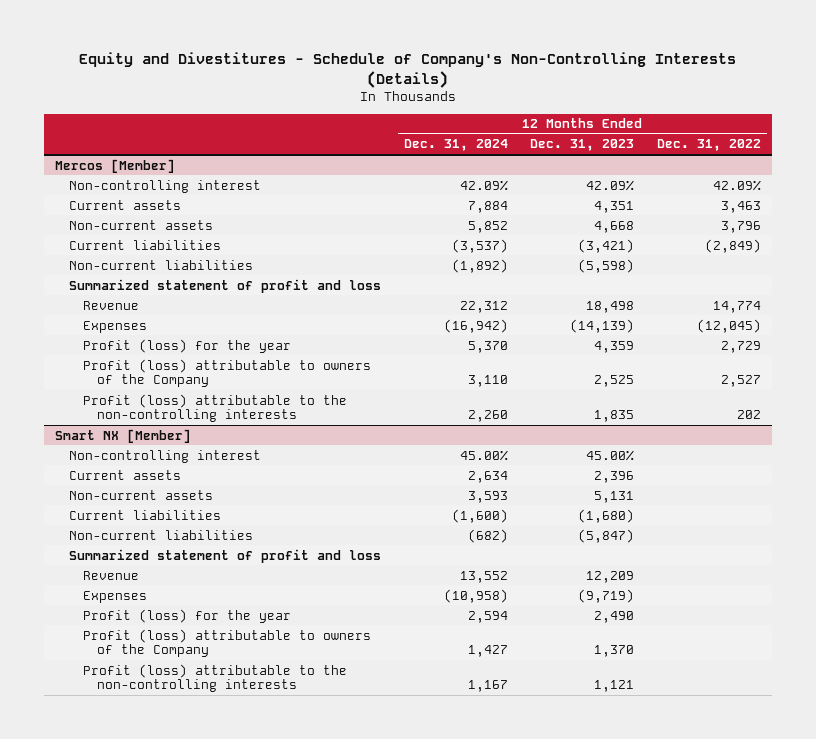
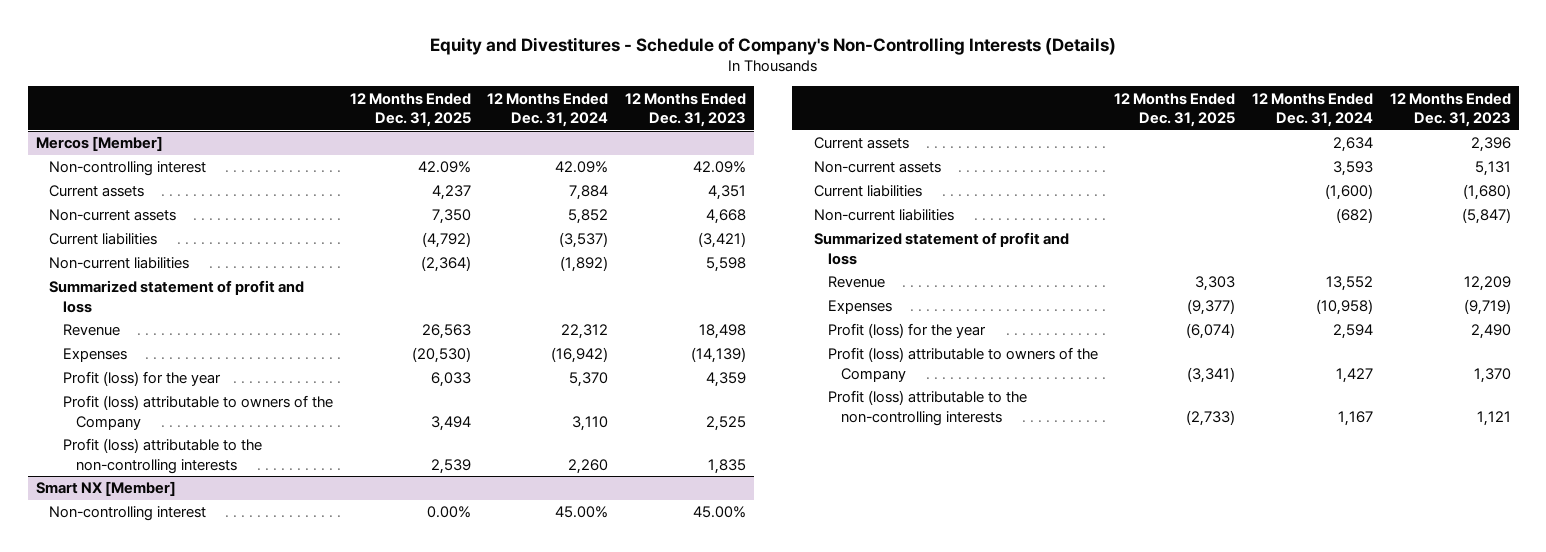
- | 12 Months Ended Dec. 31, 2024 | 12 Months Ended Dec. 31, 2023 | 12 Months Ended Dec. 31, 2022
+ | 12 Months Ended Dec. 31, 2025 | 12 Months Ended Dec. 31, 2024 | 12 Months Ended Dec. 31, 2023
@ Mercos [Member]
- Non-current liabilities | (1,892) | (5,598) |
+ Non-current liabilities | (2,364) | (1,892) | 5,598

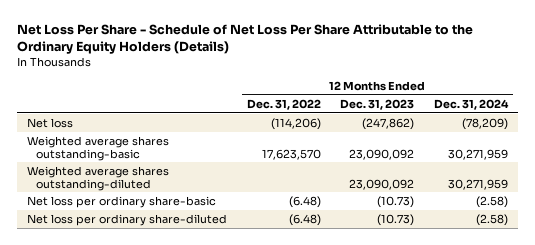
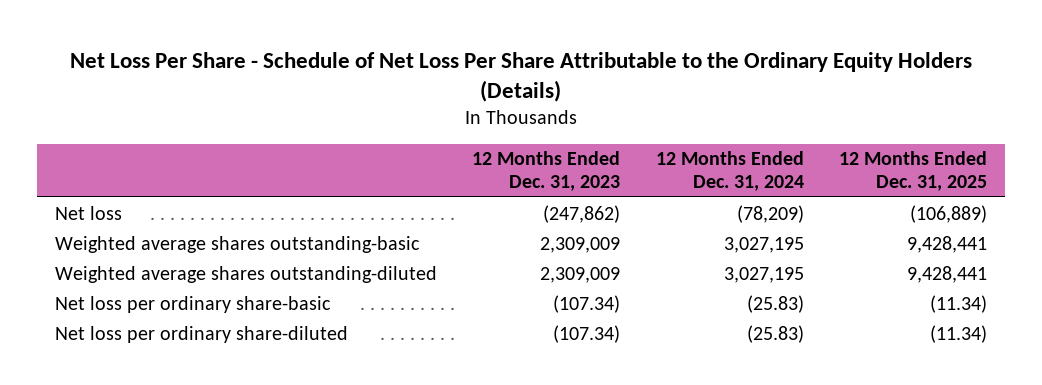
- | 12 Months Ended Dec. 31, 2022 | 12 Months Ended Dec. 31, 2023 | 12 Months Ended Dec. 31, 2024
+ | 12 Months Ended Dec. 31, 2023 | 12 Months Ended Dec. 31, 2024 | 12 Months Ended Dec. 31, 2025
- Weighted average shares outstanding-basic | 17,623,570 | 23,090,092 | 30,271,959
- Weighted average shares outstanding-diluted | | 23,090,092 | 30,271,959
- Net loss per ordinary share-basic | (6.48) | (10.73) | (2.58)
- Net loss per ordinary share-diluted | (6.48) | (10.73) | (2.58)
+ Weighted average shares outstanding-basic | 2,309,009 | 3,027,195 | 9,428,441
+ Weighted average shares outstanding-diluted | 2,309,009 | 3,027,195 | 9,428,441
+ Net loss per ordinary share-basic | (107.34) | (25.83) | (11.34)
+ Net loss per ordinary share-diluted | (107.34) | (25.83) | (11.34)

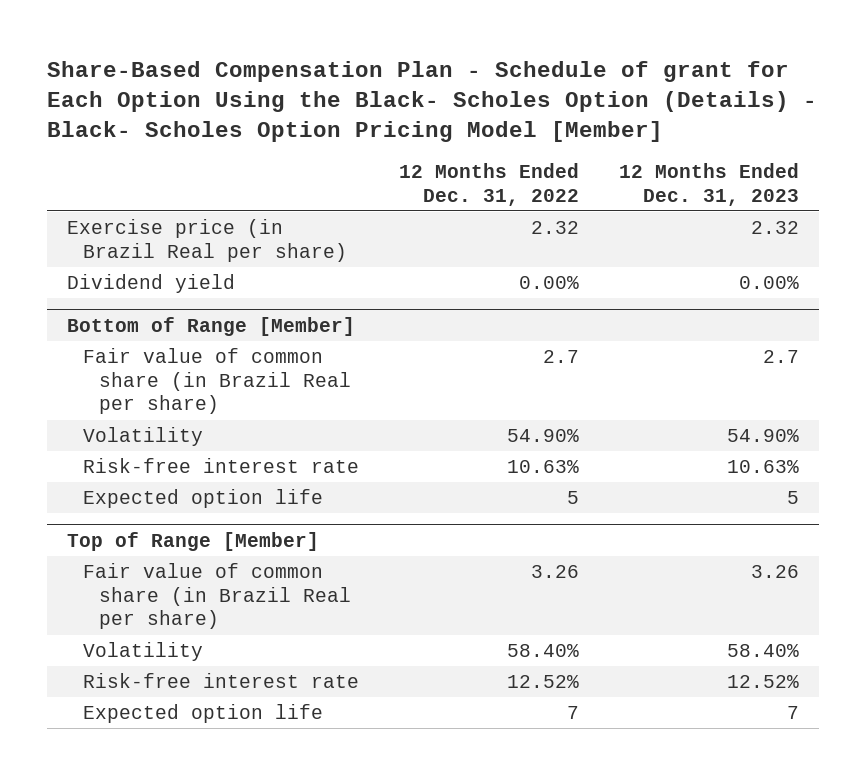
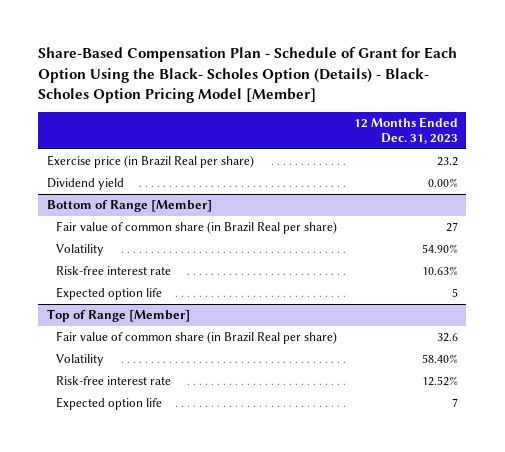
- Share-Based Compensation Plan - Schedule of grant for Each Option Using the Black- Scholes Option (Details) - Black- Scholes Option Pricing Model [Member]
+ Share-Based Compensation Plan - Schedule of Grant for Each Option Using the Black- Scholes Option (Details) - Black- Scholes Option Pricing Model [Member]
- | 12 Months Ended Dec. 31, 2022 | 12 Months Ended Dec. 31, 2023
+ | 12 Months Ended Dec. 31, 2023
- Exercise price (in Brazil Real per share) | 2.32 | 2.32
+ Exercise price (in Brazil Real per share) | 23.2
@ Bottom of Range [Member]
- Fair value of common share (in Brazil Real per share) | 2.7 | 2.7
+ Fair value of common share (in Brazil Real per share) | 27
@ Top of Range [Member]
- Fair value of common share (in Brazil Real per share) | 3.26 | 3.26
+ Fair value of common share (in Brazil Real per share) | 32.6

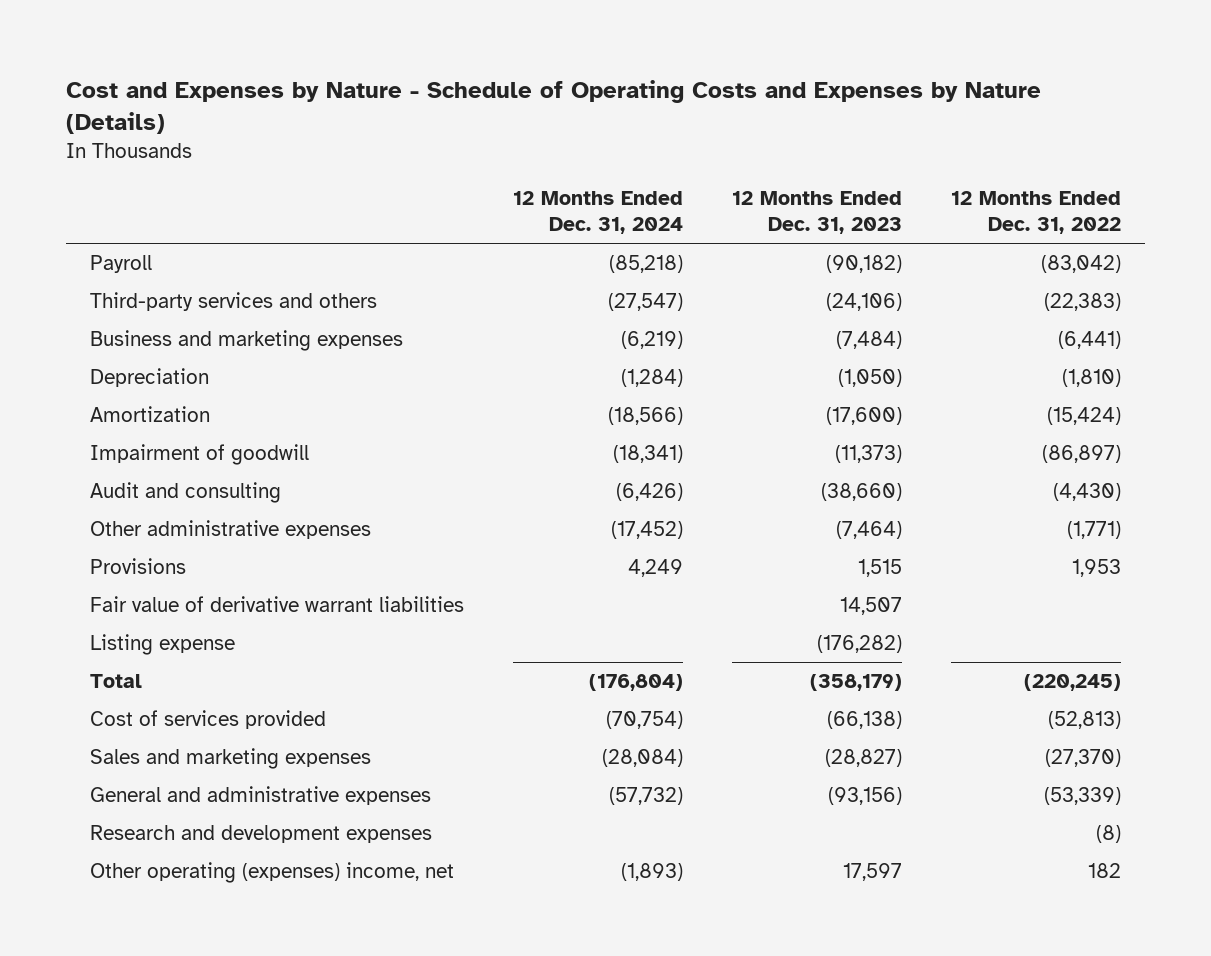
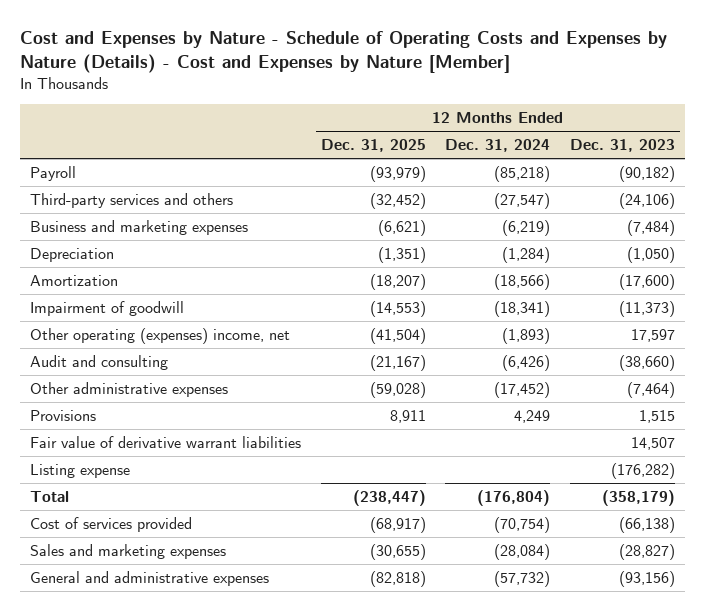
- Cost and Expenses by Nature - Schedule of Operating Costs and Expenses by Nature (Details)
+ Cost and Expenses by Nature - Schedule of Operating Costs and Expenses by Nature (Details) - Cost and Expenses by Nature [Member]
- | 12 Months Ended Dec. 31, 2024 | 12 Months Ended Dec. 31, 2023 | 12 Months Ended Dec. 31, 2022
+ | 12 Months Ended Dec. 31, 2025 | 12 Months Ended Dec. 31, 2024 | 12 Months Ended Dec. 31, 2023
moved up: Other operating (expenses) income, net | (41,504) | (1,893) | 17,597
- Research and development expenses | | | (8)

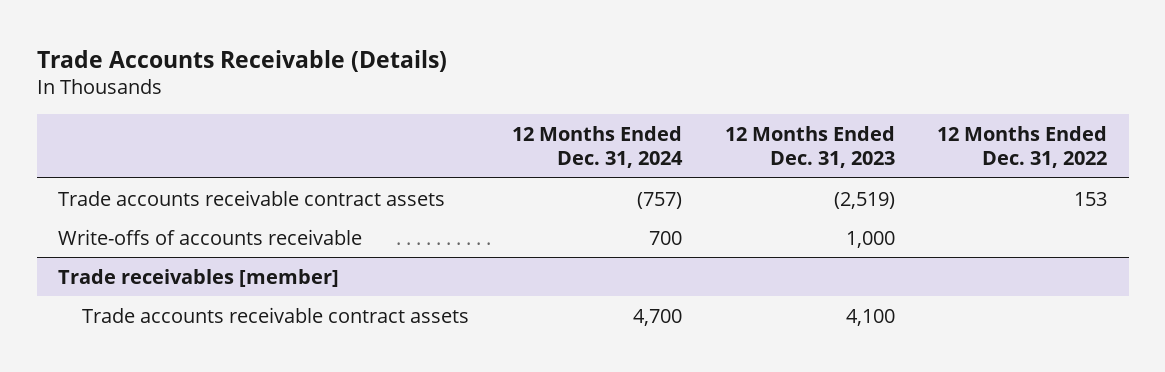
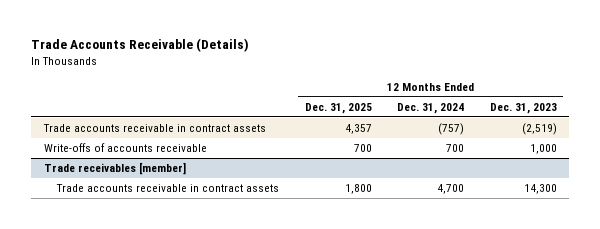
- | 12 Months Ended Dec. 31, 2024 | 12 Months Ended Dec. 31, 2023 | 12 Months Ended Dec. 31, 2022
+ | 12 Months Ended Dec. 31, 2025 | 12 Months Ended Dec. 31, 2024 | 12 Months Ended Dec. 31, 2023
- Trade accounts receivable contract assets | (757) | (2,519) | 153
+ Trade accounts receivable in contract assets | 4,357 | (757) | (2,519)
@ Trade receivables [member]
- Trade accounts receivable contract assets | 4,700 | 4,100 |
+ Trade accounts receivable in contract assets | 1,800 | 4,700 | 14,300

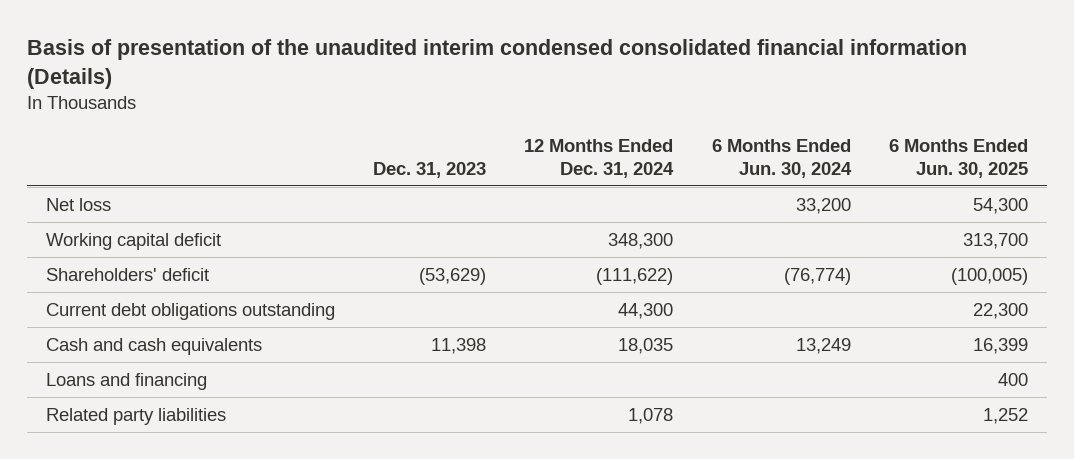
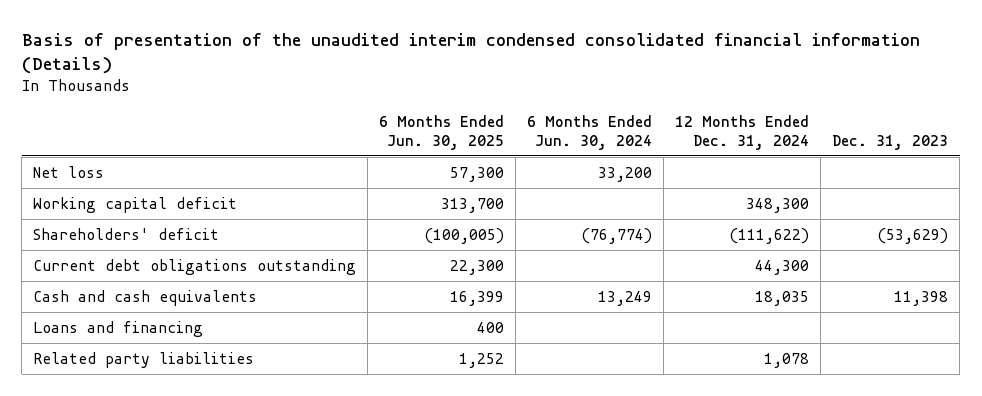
- | Dec. 31, 2023 | 12 Months Ended Dec. 31, 2024 | 6 Months Ended Jun. 30, 2024 | 6 Months Ended Jun. 30, 2025
+ | 6 Months Ended Jun. 30, 2025 | 6 Months Ended Jun. 30, 2024 | 12 Months Ended Dec. 31, 2024 | Dec. 31, 2023
- Net loss | | | 33,200 | 54,300
+ Net loss | 57,300 | 33,200 | |

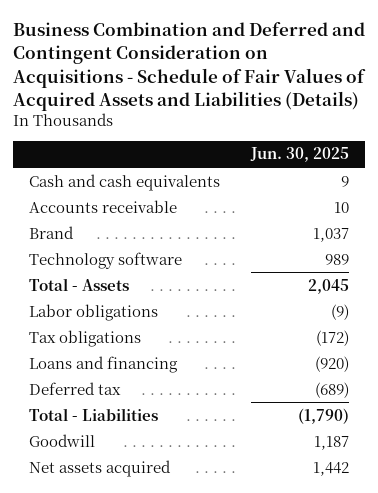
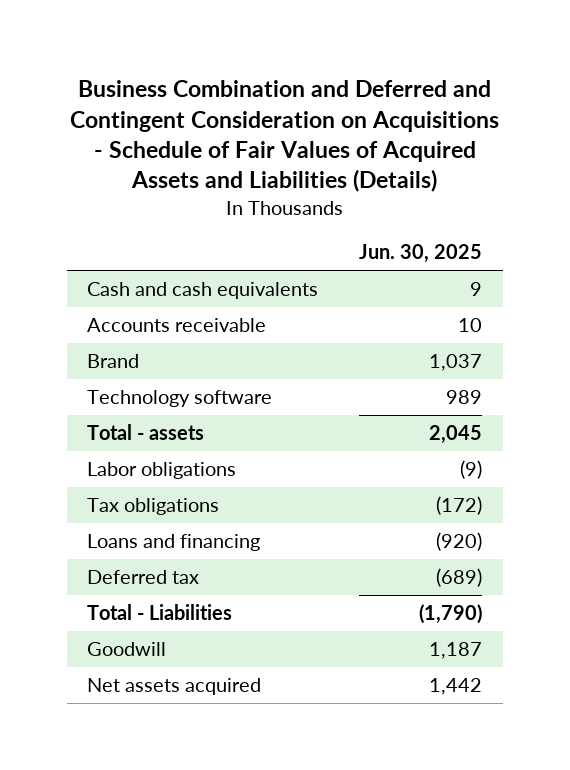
- Total - Assets | 2,045
+ Total - assets | 2,045

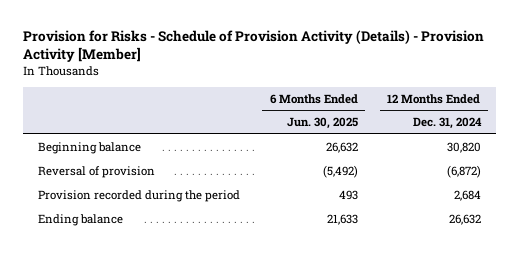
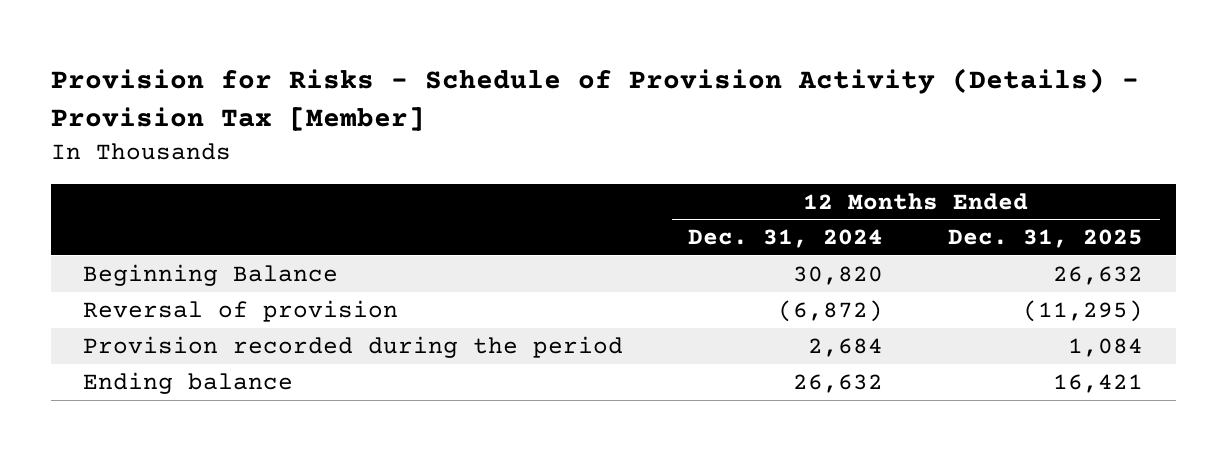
- Provision for Risks - Schedule of Provision Activity (Details) - Provision Activity [Member]
+ Provision for Risks - Schedule of Provision Activity (Details) - Provision Tax [Member]
- | 6 Months Ended Jun. 30, 2025 | 12 Months Ended Dec. 31, 2024
+ | 12 Months Ended Dec. 31, 2024 | 12 Months Ended Dec. 31, 2025
- Beginning balance | 26,632 | 30,820
+ Beginning Balance | 30,820 | 26,632

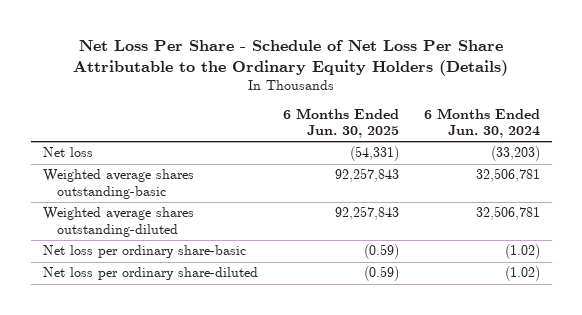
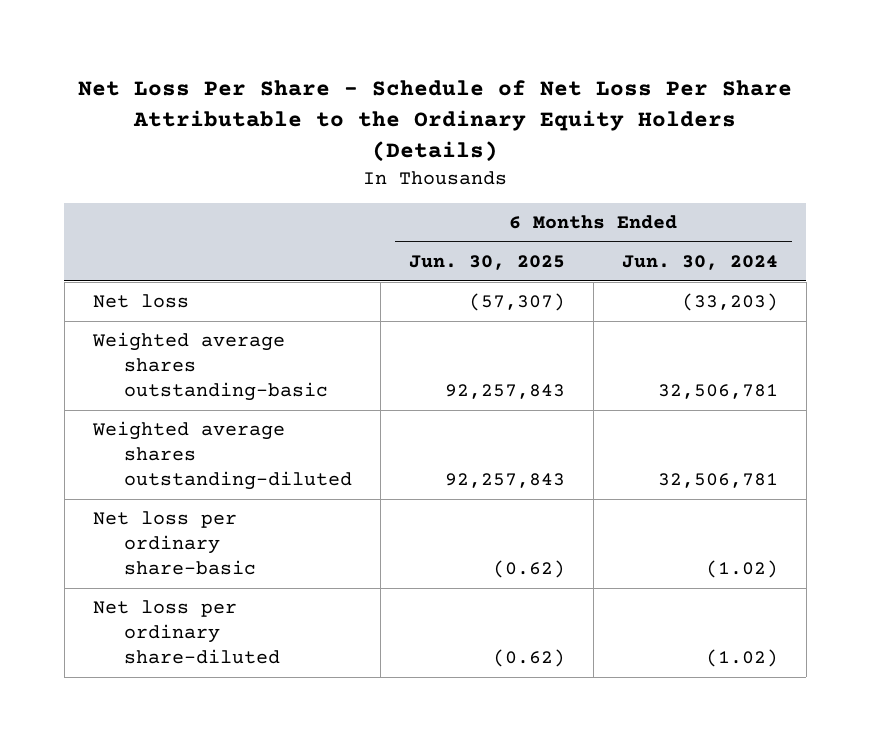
- Net loss | (54,331) | (33,203)
+ Net loss | (57,307) | (33,203)
- Net loss per ordinary share-basic | (0.59) | (1.02)
- Net loss per ordinary share-diluted | (0.59) | (1.02)
+ Net loss per ordinary share-basic | (0.62) | (1.02)
+ Net loss per ordinary share-diluted | (0.62) | (1.02)

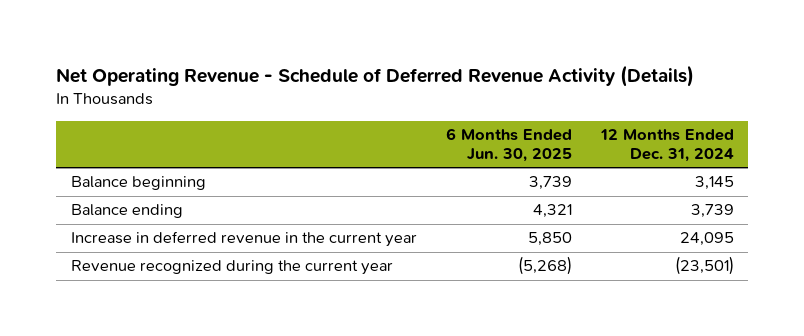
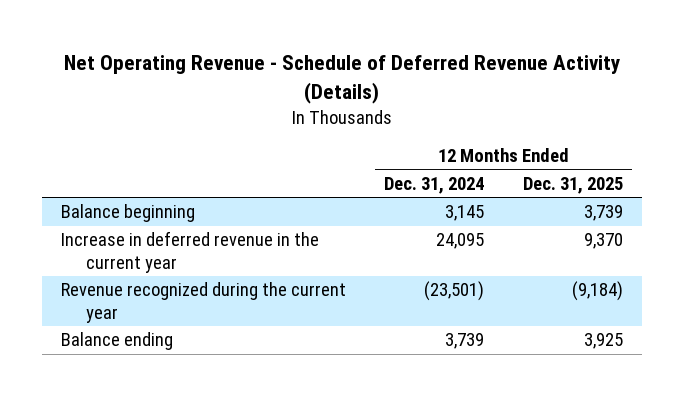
- | 6 Months Ended Jun. 30, 2025 | 12 Months Ended Dec. 31, 2024
+ | 12 Months Ended Dec. 31, 2024 | 12 Months Ended Dec. 31, 2025
moved down: Balance ending | 3,739 | 3,925

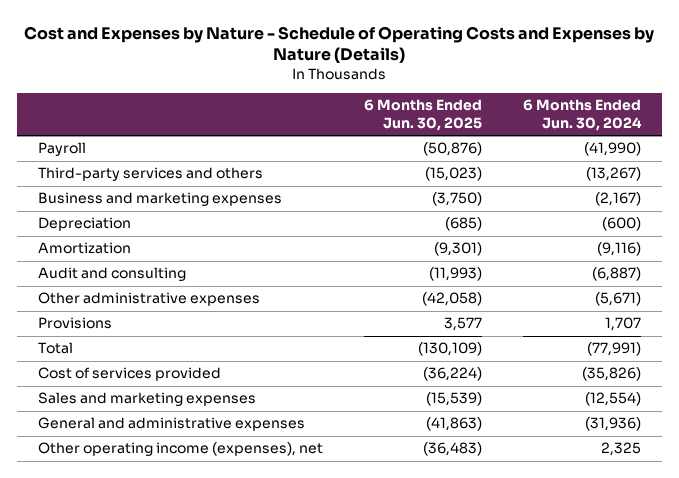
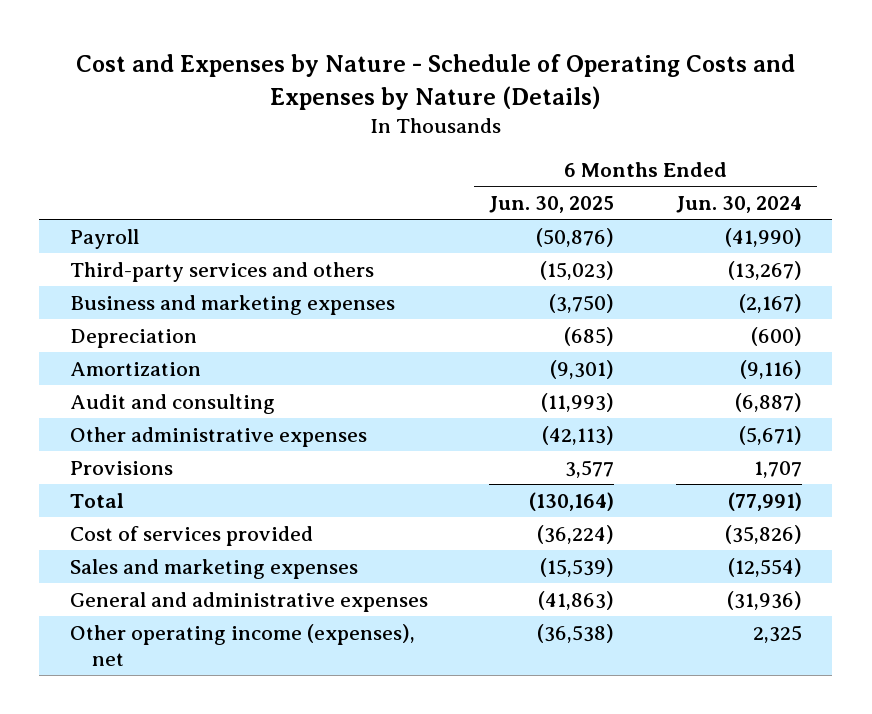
- Other administrative expenses | (42,058) | (5,671)
+ Other administrative expenses | (42,113) | (5,671)
- Total | (130,109) | (77,991)
+ Total | (130,164) | (77,991)
- Other operating income (expenses), net | (36,483) | 2,325
+ Other operating income (expenses), net | (36,538) | 2,325

